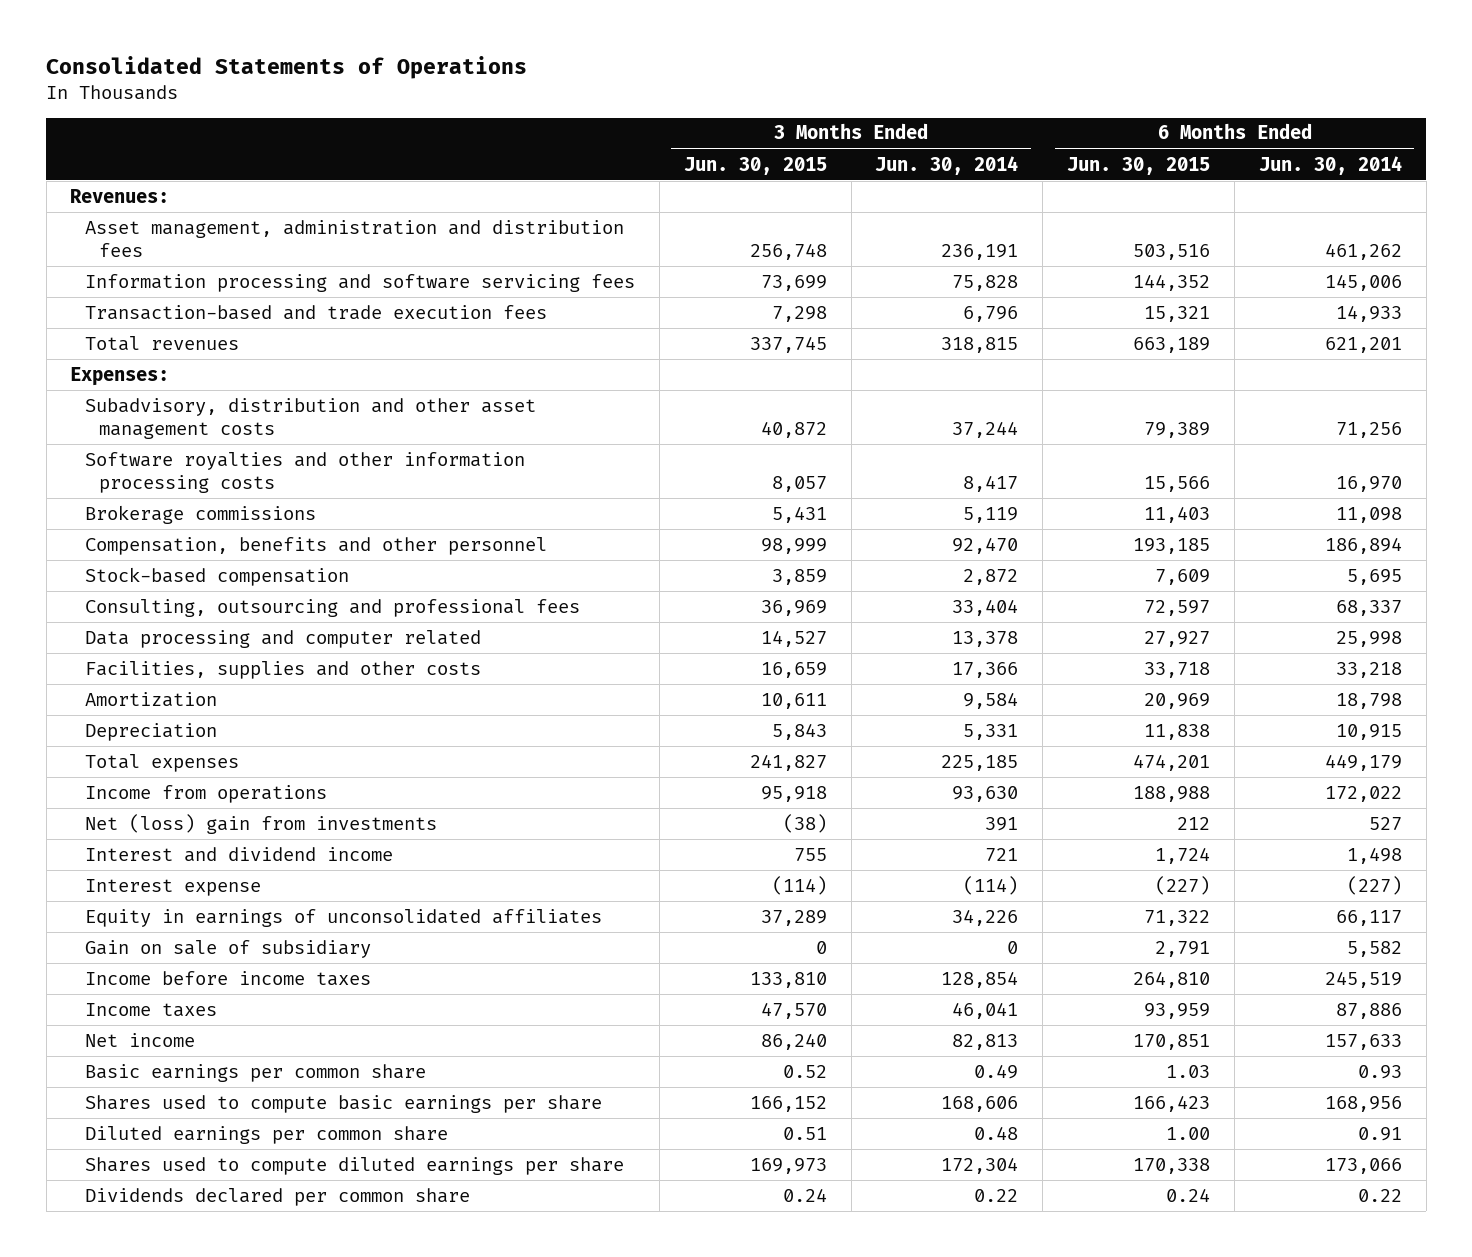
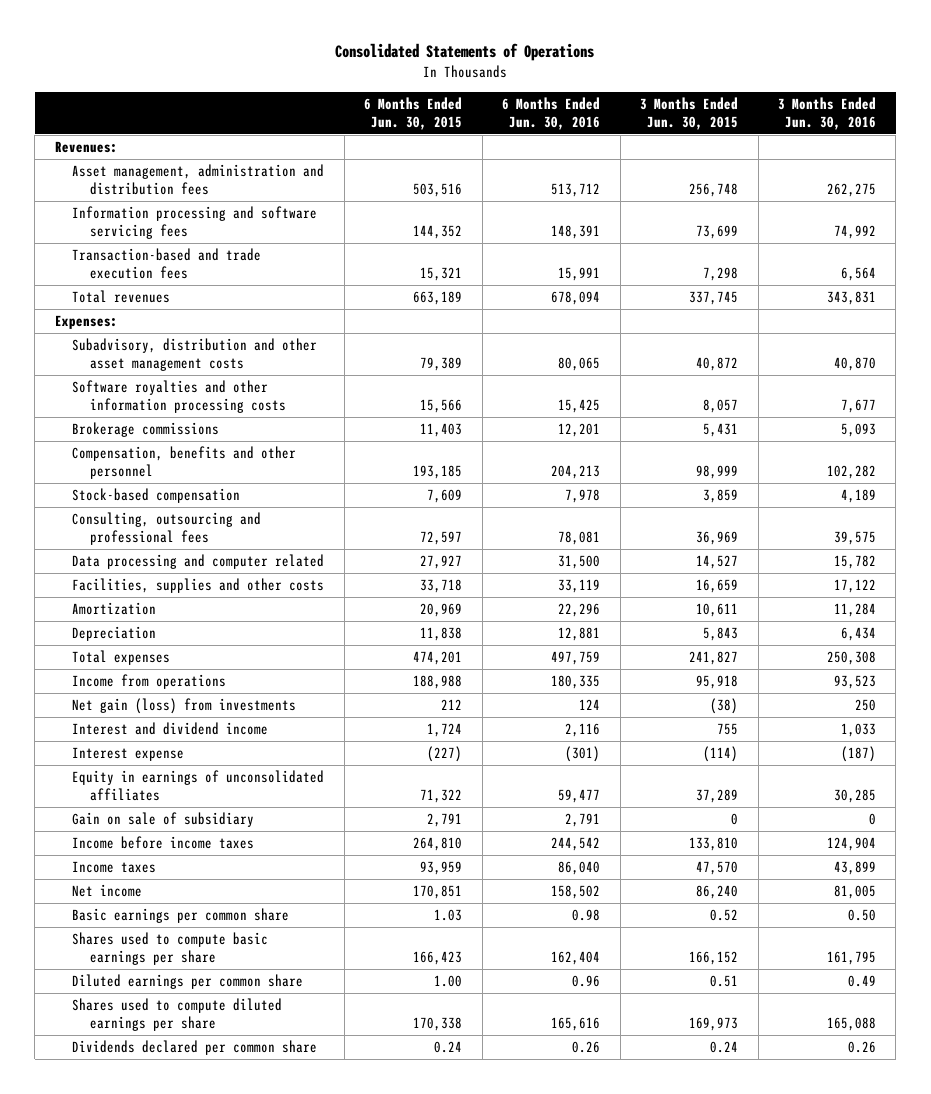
- | 3 Months Ended Jun. 30, 2015 | 3 Months Ended Jun. 30, 2014 | 6 Months Ended Jun. 30, 2015 | 6 Months Ended Jun. 30, 2014
+ | 6 Months Ended Jun. 30, 2015 | 6 Months Ended Jun. 30, 2016 | 3 Months Ended Jun. 30, 2015 | 3 Months Ended Jun. 30, 2016
- Net (loss) gain from investments | (38) | 391 | 212 | 527
+ Net gain (loss) from investments | 212 | 124 | (38) | 250

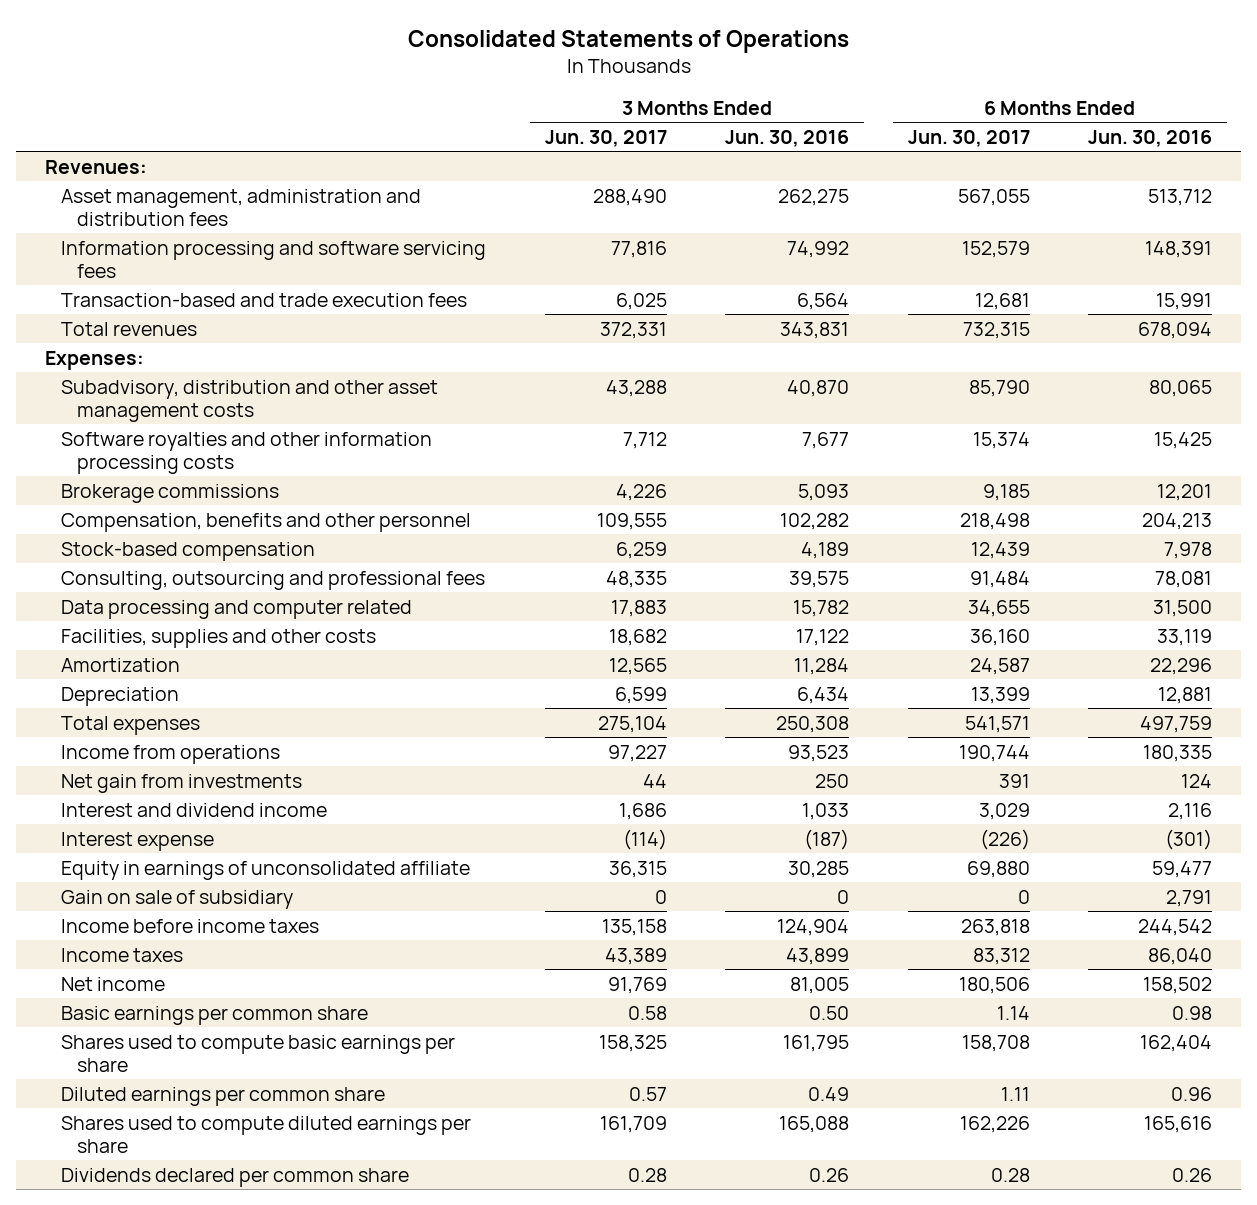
- | 6 Months Ended Jun. 30, 2015 | 6 Months Ended Jun. 30, 2016 | 3 Months Ended Jun. 30, 2015 | 3 Months Ended Jun. 30, 2016
+ | 3 Months Ended Jun. 30, 2017 | 3 Months Ended Jun. 30, 2016 | 6 Months Ended Jun. 30, 2017 | 6 Months Ended Jun. 30, 2016
- Net gain (loss) from investments | 212 | 124 | (38) | 250
+ Net gain from investments | 44 | 250 | 391 | 124
- Equity in earnings of unconsolidated affiliates | 71,322 | 59,477 | 37,289 | 30,285
+ Equity in earnings of unconsolidated affiliate | 36,315 | 30,285 | 69,880 | 59,477

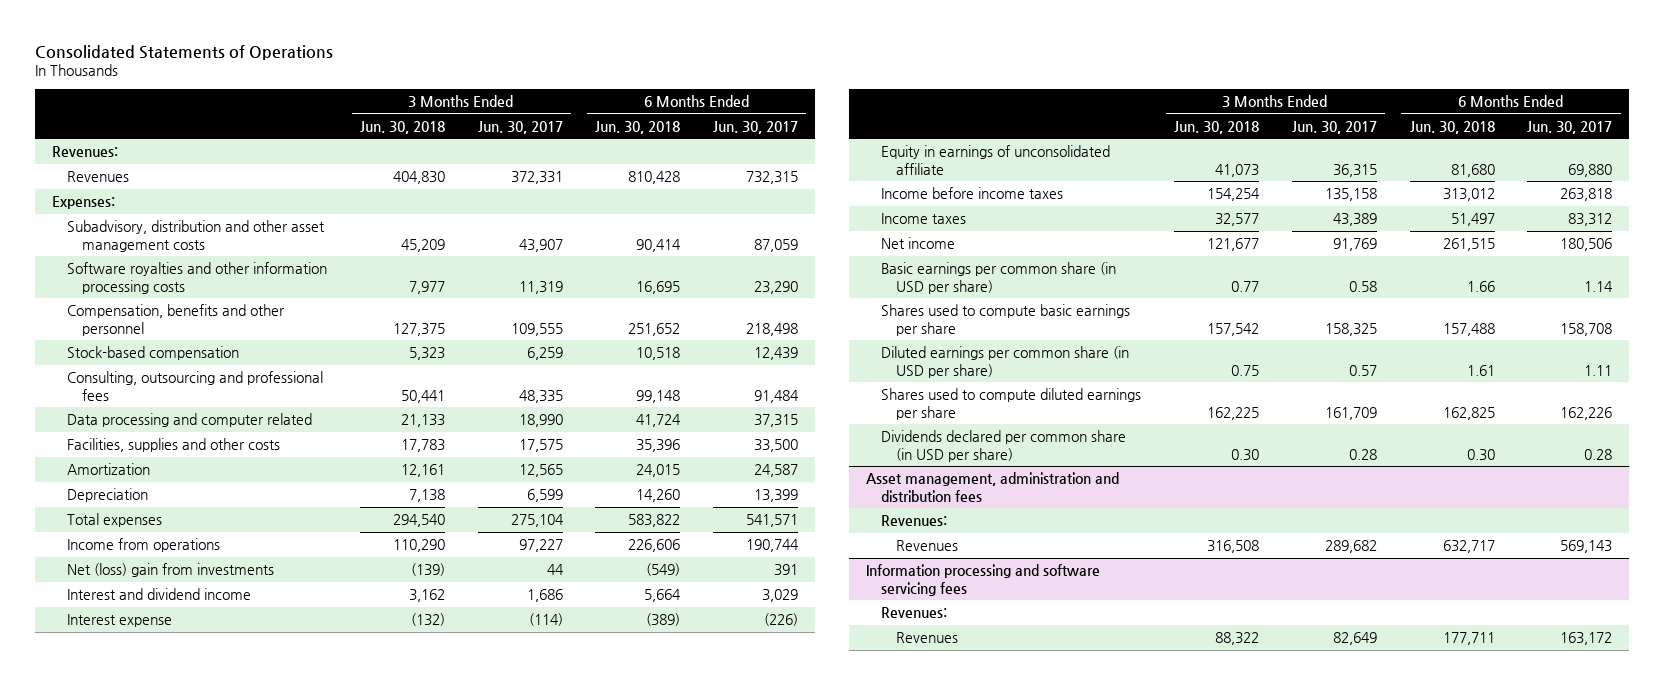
- | 3 Months Ended Jun. 30, 2017 | 3 Months Ended Jun. 30, 2016 | 6 Months Ended Jun. 30, 2017 | 6 Months Ended Jun. 30, 2016
+ | 3 Months Ended Jun. 30, 2018 | 3 Months Ended Jun. 30, 2017 | 6 Months Ended Jun. 30, 2018 | 6 Months Ended Jun. 30, 2017
- Asset management, administration and distribution fees | 288,490 | 262,275 | 567,055 | 513,712
- Information processing and software servicing fees | 77,816 | 74,992 | 152,579 | 148,391
- Transaction-based and trade execution fees | 6,025 | 6,564 | 12,681 | 15,991
- Total revenues | 372,331 | 343,831 | 732,315 | 678,094
+ Revenues | 404,830 | 372,331 | 810,428 | 732,315
- Subadvisory, distribution and other asset management costs | 43,288 | 40,870 | 85,790 | 80,065
- Software royalties and other information processing costs | 7,712 | 7,677 | 15,374 | 15,425
- Brokerage commissions | 4,226 | 5,093 | 9,185 | 12,201
+ Subadvisory, distribution and other asset management costs | 45,209 | 43,907 | 90,414 | 87,059
+ Software royalties and other information processing costs | 7,977 | 11,319 | 16,695 | 23,290
- Data processing and computer related | 17,883 | 15,782 | 34,655 | 31,500
- Facilities, supplies and other costs | 18,682 | 17,122 | 36,160 | 33,119
+ Data processing and computer related | 21,133 | 18,990 | 41,724 | 37,315
+ Facilities, supplies and other costs | 17,783 | 17,575 | 35,396 | 33,500
- Net gain from investments | 44 | 250 | 391 | 124
+ Net (loss) gain from investments | (139) | 44 | (549) | 391
- Gain on sale of subsidiary | 0 | 0 | 0 | 2,791
- Basic earnings per common share | 0.58 | 0.50 | 1.14 | 0.98
+ Basic earnings per common share (in USD per share) | 0.77 | 0.58 | 1.66 | 1.14
- Diluted earnings per common share | 0.57 | 0.49 | 1.11 | 0.96
+ Diluted earnings per common share (in USD per share) | 0.75 | 0.57 | 1.61 | 1.11
- Dividends declared per common share | 0.28 | 0.26 | 0.28 | 0.26
+ Dividends declared per common share (in USD per share) | 0.30 | 0.28 | 0.30 | 0.28
+ Asset management, administration and distribution fees
+ Revenues:
+ Revenues | 316,508 | 289,682 | 632,717 | 569,143
+ Information processing and software servicing fees
+ Revenues:
+ Revenues | 88,322 | 82,649 | 177,711 | 163,172

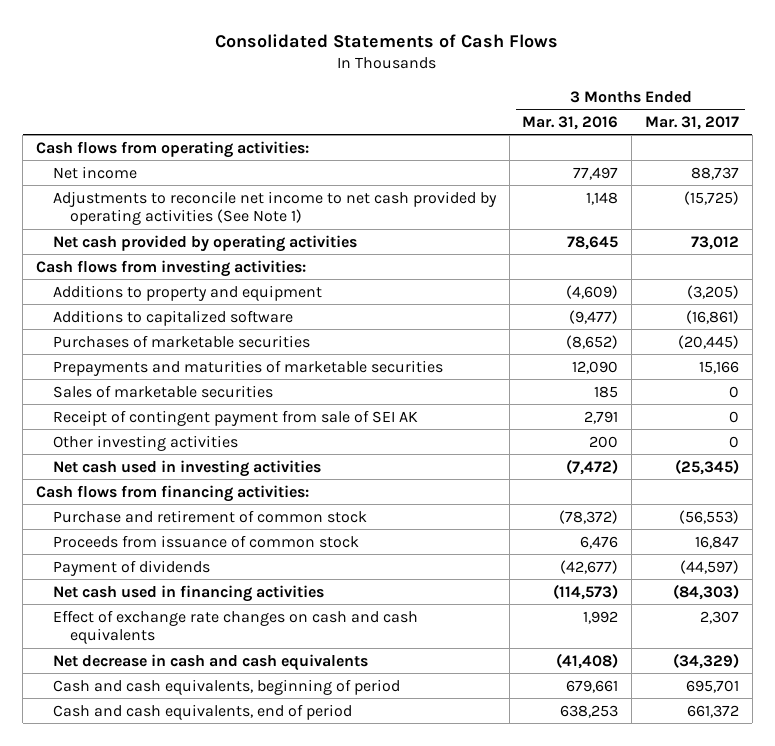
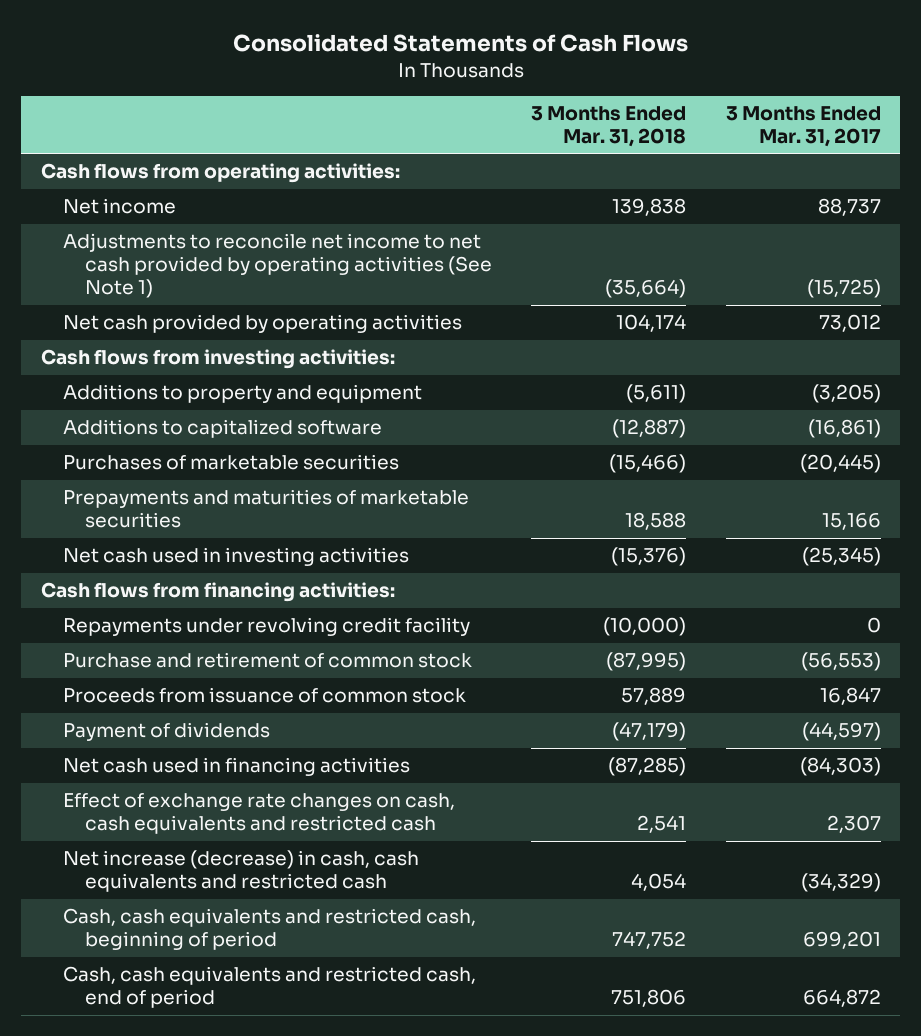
- | 3 Months Ended Mar. 31, 2016 | 3 Months Ended Mar. 31, 2017
+ | 3 Months Ended Mar. 31, 2018 | 3 Months Ended Mar. 31, 2017
- Sales of marketable securities | 185 | 0
- Receipt of contingent payment from sale of SEI AK | 2,791 | 0
- Other investing activities | 200 | 0
+ Repayments under revolving credit facility | (10,000) | 0
- Effect of exchange rate changes on cash and cash equivalents | 1,992 | 2,307
- Net decrease in cash and cash equivalents | (41,408) | (34,329)
- Cash and cash equivalents, beginning of period | 679,661 | 695,701
- Cash and cash equivalents, end of period | 638,253 | 661,372
+ Effect of exchange rate changes on cash, cash equivalents and restricted cash | 2,541 | 2,307
+ Net increase (decrease) in cash, cash equivalents and restricted cash | 4,054 | (34,329)
+ Cash, cash equivalents and restricted cash, beginning of period | 747,752 | 699,201
+ Cash, cash equivalents and restricted cash, end of period | 751,806 | 664,872

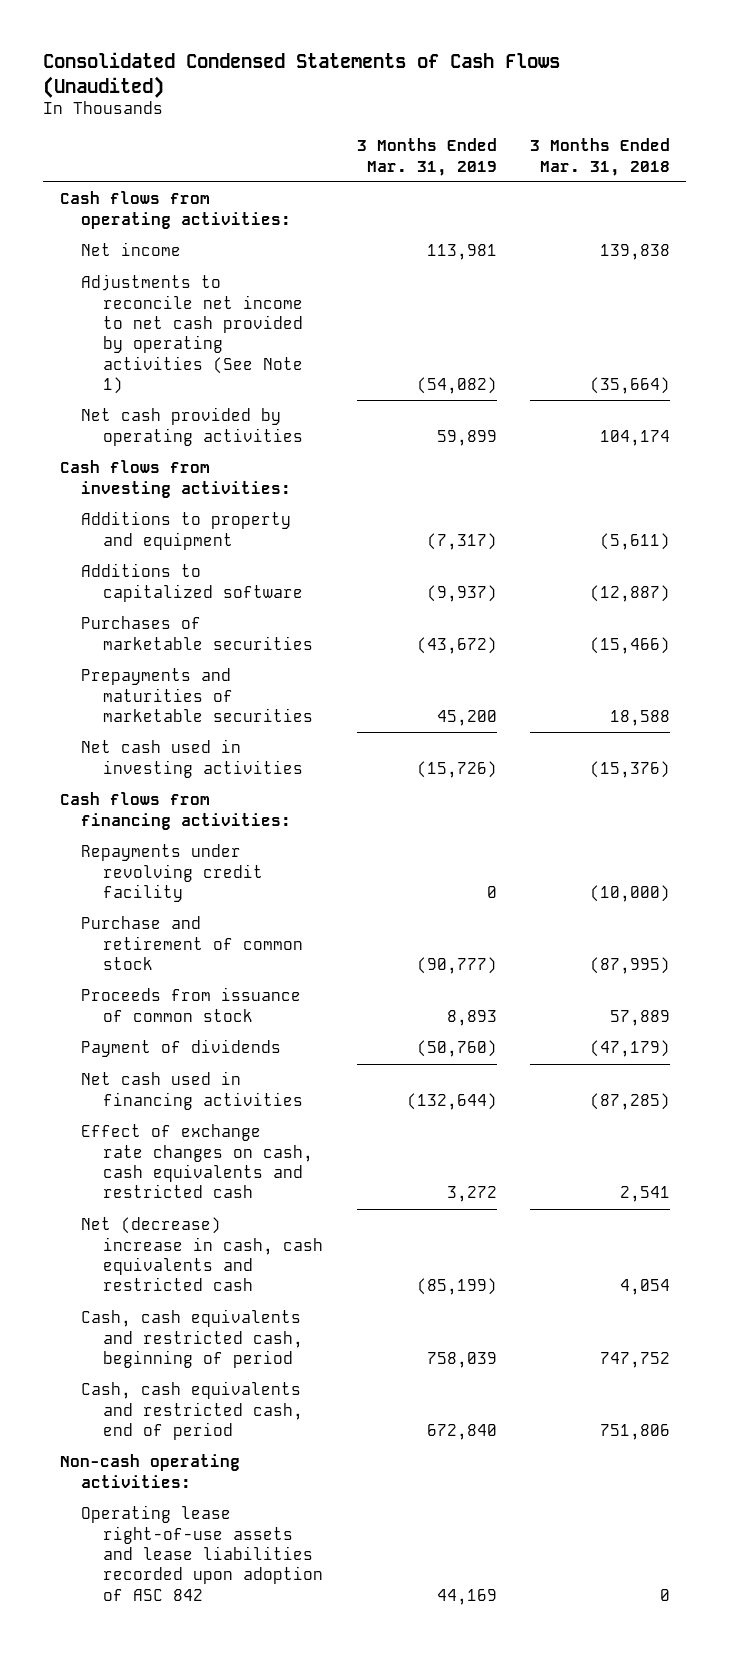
- Consolidated Statements of Cash Flows
+ Consolidated Condensed Statements of Cash Flows (Unaudited)
- | 3 Months Ended Mar. 31, 2018 | 3 Months Ended Mar. 31, 2017
+ | 3 Months Ended Mar. 31, 2019 | 3 Months Ended Mar. 31, 2018
- Net increase (decrease) in cash, cash equivalents and restricted cash | 4,054 | (34,329)
+ Net (decrease) increase in cash, cash equivalents and restricted cash | (85,199) | 4,054
+ Non-cash operating activities:
+ Operating lease right-of-use assets and lease liabilities recorded upon adoption of ASC 842 | 44,169 | 0

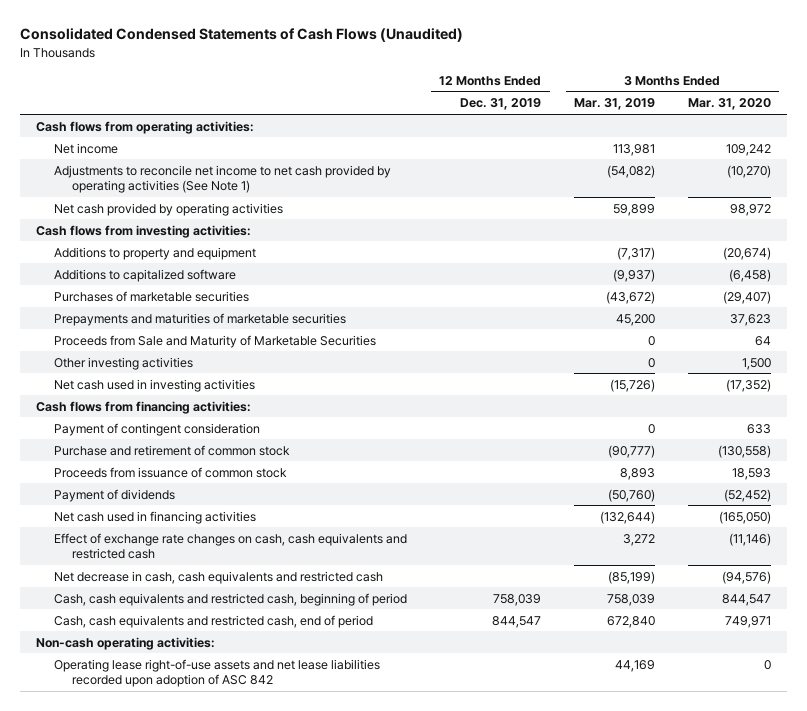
- | 3 Months Ended Mar. 31, 2019 | 3 Months Ended Mar. 31, 2018
+ | 12 Months Ended Dec. 31, 2019 | 3 Months Ended Mar. 31, 2019 | 3 Months Ended Mar. 31, 2020
+ Proceeds from Sale and Maturity of Marketable Securities | | 0 | 64
+ Other investing activities | | 0 | 1,500
- Repayments under revolving credit facility | 0 | (10,000)
+ Payment of contingent consideration | | 0 | 633
- Net (decrease) increase in cash, cash equivalents and restricted cash | (85,199) | 4,054
+ Net decrease in cash, cash equivalents and restricted cash | | (85,199) | (94,576)
- Operating lease right-of-use assets and lease liabilities recorded upon adoption of ASC 842 | 44,169 | 0
+ Operating lease right-of-use assets and net lease liabilities recorded upon adoption of ASC 842 | | 44,169 | 0

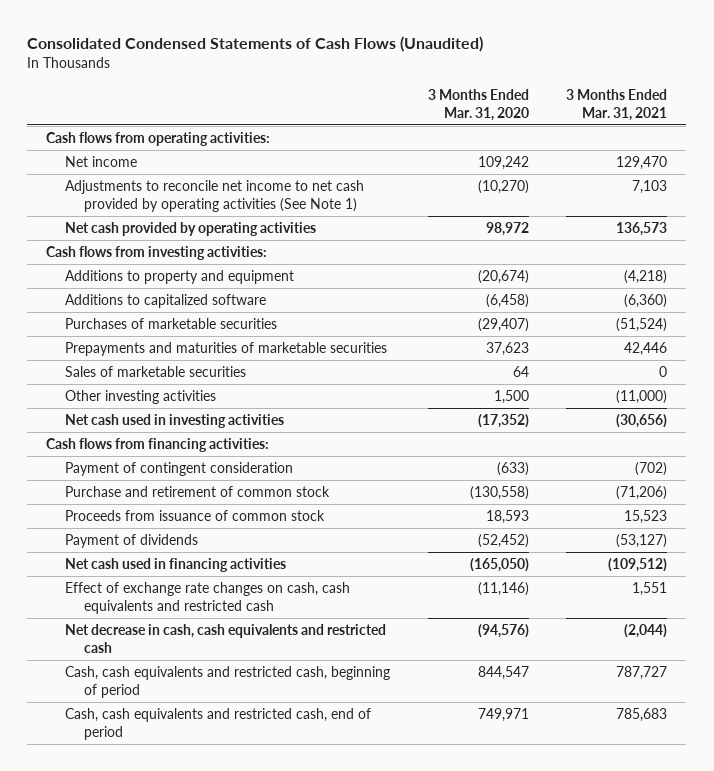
- | 12 Months Ended Dec. 31, 2019 | 3 Months Ended Mar. 31, 2019 | 3 Months Ended Mar. 31, 2020
+ | 3 Months Ended Mar. 31, 2020 | 3 Months Ended Mar. 31, 2021
- Proceeds from Sale and Maturity of Marketable Securities | | 0 | 64
+ Sales of marketable securities | 64 | 0
- Payment of contingent consideration | | 0 | 633
+ Payment of contingent consideration | (633) | (702)
- Non-cash operating activities:
- Operating lease right-of-use assets and net lease liabilities recorded upon adoption of ASC 842 | | 44,169 | 0

